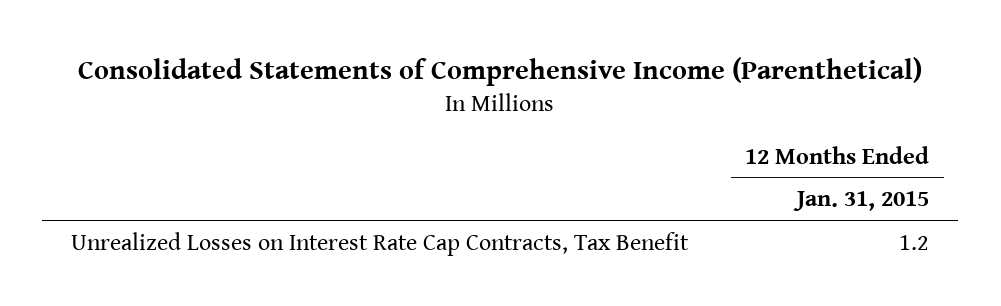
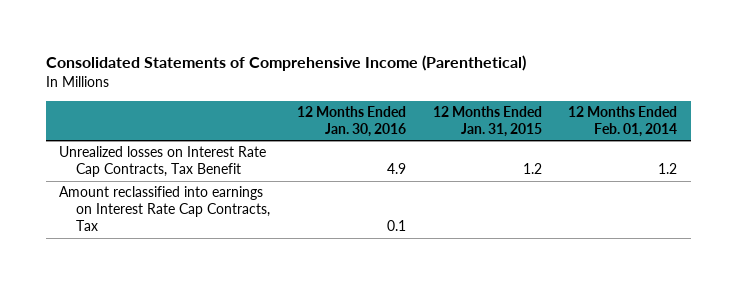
- | 12 Months Ended Jan. 31, 2015
+ | 12 Months Ended Jan. 30, 2016 | 12 Months Ended Jan. 31, 2015 | 12 Months Ended Feb. 01, 2014
- Unrealized Losses on Interest Rate Cap Contracts, Tax Benefit | 1.2
+ Unrealized losses on Interest Rate Cap Contracts, Tax Benefit | 4.9 | 1.2 | 1.2
+ Amount reclassified into earnings on Interest Rate Cap Contracts, Tax | 0.1 | |

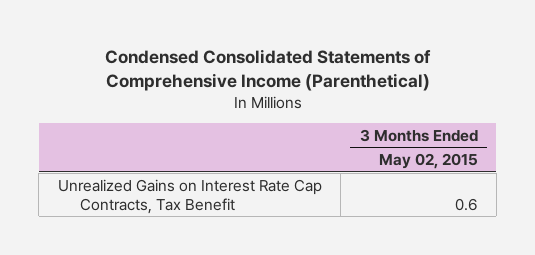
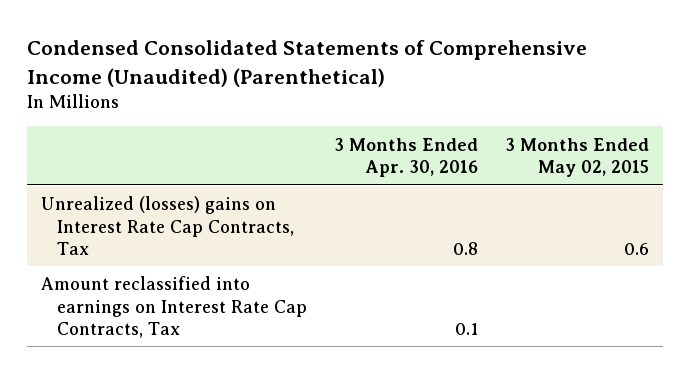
- Condensed Consolidated Statements of Comprehensive Income (Parenthetical)
+ Condensed Consolidated Statements of Comprehensive Income (Unaudited) (Parenthetical)
- | 3 Months Ended May 02, 2015
+ | 3 Months Ended Apr. 30, 2016 | 3 Months Ended May 02, 2015
- Unrealized Gains on Interest Rate Cap Contracts, Tax Benefit | 0.6
+ Unrealized (losses) gains on Interest Rate Cap Contracts, Tax | 0.8 | 0.6
+ Amount reclassified into earnings on Interest Rate Cap Contracts, Tax | 0.1 |

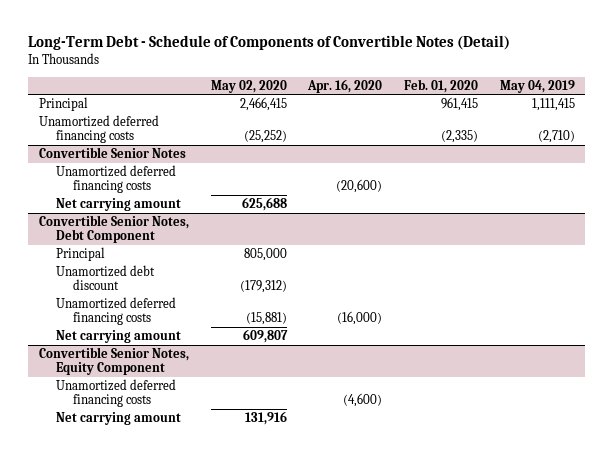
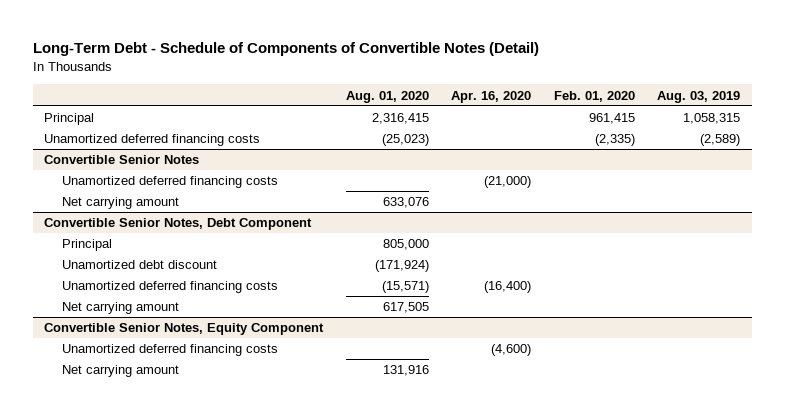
- | May 02, 2020 | Apr. 16, 2020 | Feb. 01, 2020 | May 04, 2019
+ | Aug. 01, 2020 | Apr. 16, 2020 | Feb. 01, 2020 | Aug. 03, 2019
@ Convertible Senior Notes
- Unamortized deferred financing costs | | (20,600) | |
+ Unamortized deferred financing costs | | (21,000) | |
@ Convertible Senior Notes, Debt Component
- Unamortized deferred financing costs | (15,881) | (16,000) | |
+ Unamortized deferred financing costs | (15,571) | (16,400) | |

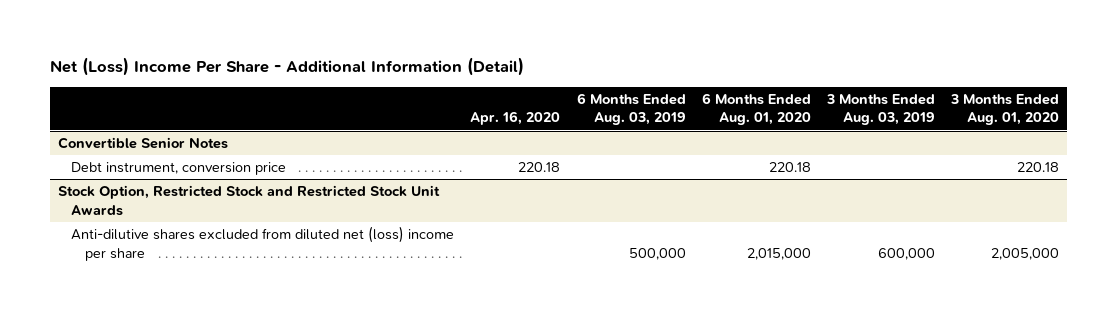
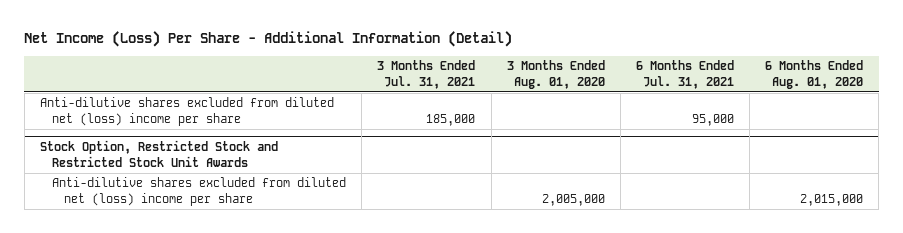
- Net (Loss) Income Per Share - Additional Information (Detail)
+ Net Income (Loss) Per Share - Additional Information (Detail)
- | Apr. 16, 2020 | 6 Months Ended Aug. 03, 2019 | 6 Months Ended Aug. 01, 2020 | 3 Months Ended Aug. 03, 2019 | 3 Months Ended Aug. 01, 2020
+ | 3 Months Ended Jul. 31, 2021 | 3 Months Ended Aug. 01, 2020 | 6 Months Ended Jul. 31, 2021 | 6 Months Ended Aug. 01, 2020
- Convertible Senior Notes
- Debt instrument, conversion price | 220.18 | | 220.18 | | 220.18
+ Anti-dilutive shares excluded from diluted net (loss) income per share | 185,000 | | 95,000 |

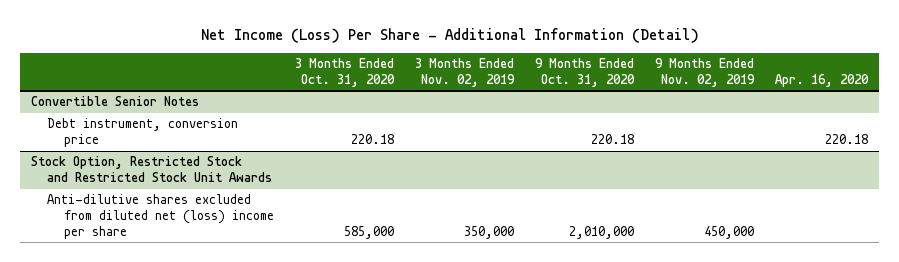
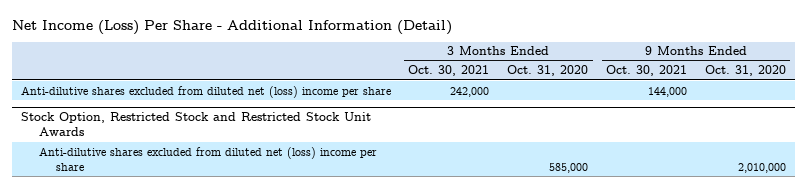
- | 3 Months Ended Oct. 31, 2020 | 3 Months Ended Nov. 02, 2019 | 9 Months Ended Oct. 31, 2020 | 9 Months Ended Nov. 02, 2019 | Apr. 16, 2020
+ | 3 Months Ended Oct. 30, 2021 | 3 Months Ended Oct. 31, 2020 | 9 Months Ended Oct. 30, 2021 | 9 Months Ended Oct. 31, 2020
- Convertible Senior Notes
- Debt instrument, conversion price | 220.18 | | 220.18 | | 220.18
+ Anti-dilutive shares excluded from diluted net (loss) income per share | 242,000 | | 144,000 |

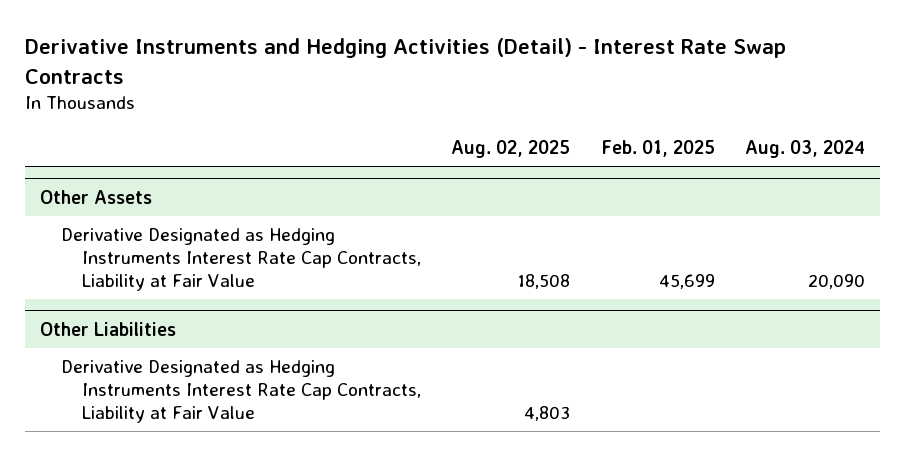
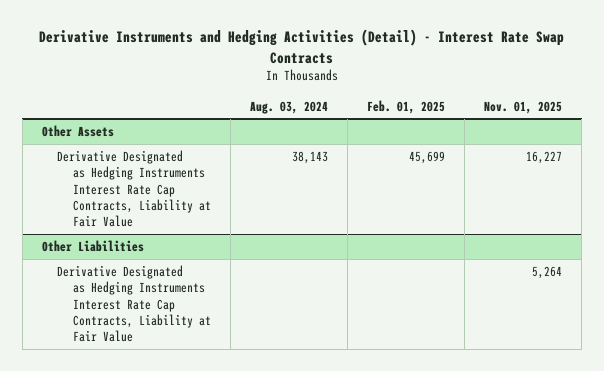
- | Aug. 02, 2025 | Feb. 01, 2025 | Aug. 03, 2024
+ | Aug. 03, 2024 | Feb. 01, 2025 | Nov. 01, 2025
@ Other Assets
- Derivative Designated as Hedging Instruments Interest Rate Cap Contracts, Liability at Fair Value | 18,508 | 45,699 | 20,090
+ Derivative Designated as Hedging Instruments Interest Rate Cap Contracts, Liability at Fair Value | 38,143 | 45,699 | 16,227

